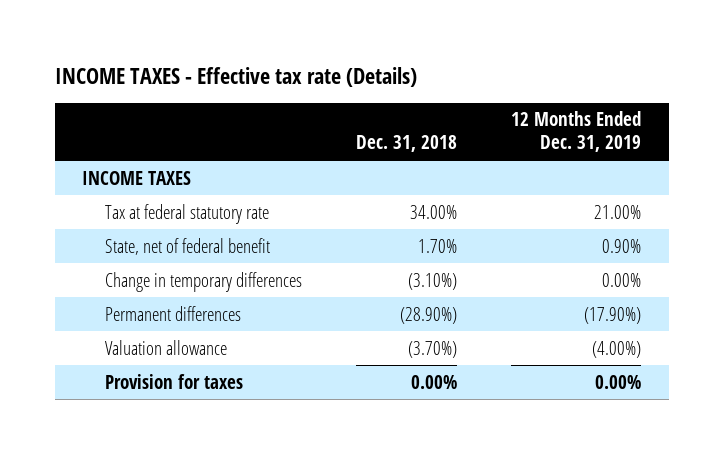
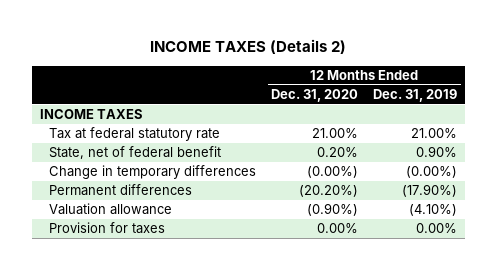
- INCOME TAXES - Effective tax rate (Details)
+ INCOME TAXES (Details 2)
- | Dec. 31, 2018 | 12 Months Ended Dec. 31, 2019
+ | 12 Months Ended Dec. 31, 2020 | 12 Months Ended Dec. 31, 2019
- Change in temporary differences | (3.10%) | 0.00%
+ Change in temporary differences | (0.00%) | (0.00%)
- Valuation allowance | (3.70%) | (4.00%)
+ Valuation allowance | (0.90%) | (4.10%)

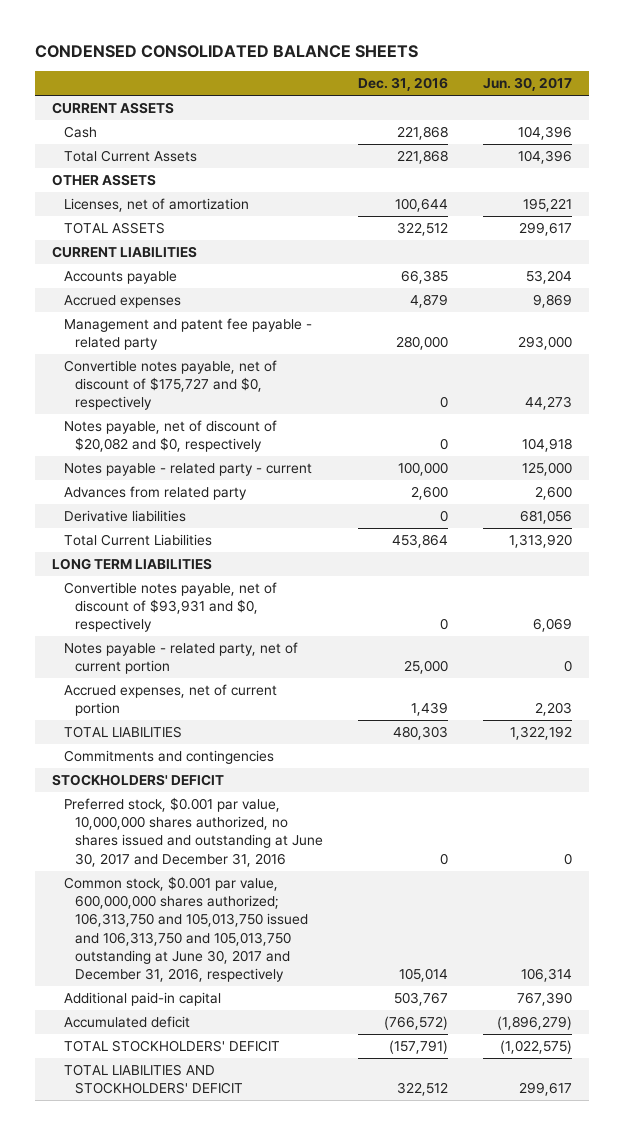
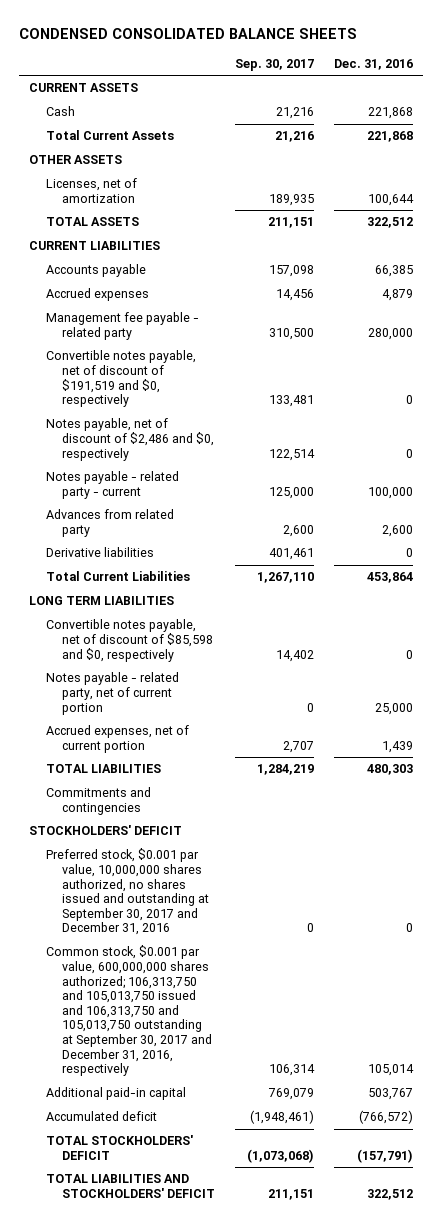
- | Dec. 31, 2016 | Jun. 30, 2017
+ | Sep. 30, 2017 | Dec. 31, 2016
- Management and patent fee payable - related party | 280,000 | 293,000
- Convertible notes payable, net of discount of $175,727 and $0, respectively | 0 | 44,273
- Notes payable, net of discount of $20,082 and $0, respectively | 0 | 104,918
+ Management fee payable - related party | 310,500 | 280,000
+ Convertible notes payable, net of discount of $191,519 and $0, respectively | 133,481 | 0
+ Notes payable, net of discount of $2,486 and $0, respectively | 122,514 | 0
- Convertible notes payable, net of discount of $93,931 and $0, respectively | 0 | 6,069
+ Convertible notes payable, net of discount of $85,598 and $0, respectively | 14,402 | 0
- Preferred stock, $0.001 par value, 10,000,000 shares authorized, no shares issued and outstanding at June 30, 2017 and December 31, 2016 | 0 | 0
- Common stock, $0.001 par value, 600,000,000 shares authorized; 106,313,750 and 105,013,750 issued and 106,313,750 and 105,013,750 outstanding at June 30, 2017 and December 31, 2016, respectively | 105,014 | 106,314
+ Preferred stock, $0.001 par value, 10,000,000 shares authorized, no shares issued and outstanding at September 30, 2017 and December 31, 2016 | 0 | 0
+ Common stock, $0.001 par value, 600,000,000 shares authorized; 106,313,750 and 105,013,750 issued and 106,313,750 and 105,013,750 outstanding at September 30, 2017 and December 31, 2016, respectively | 106,314 | 105,014

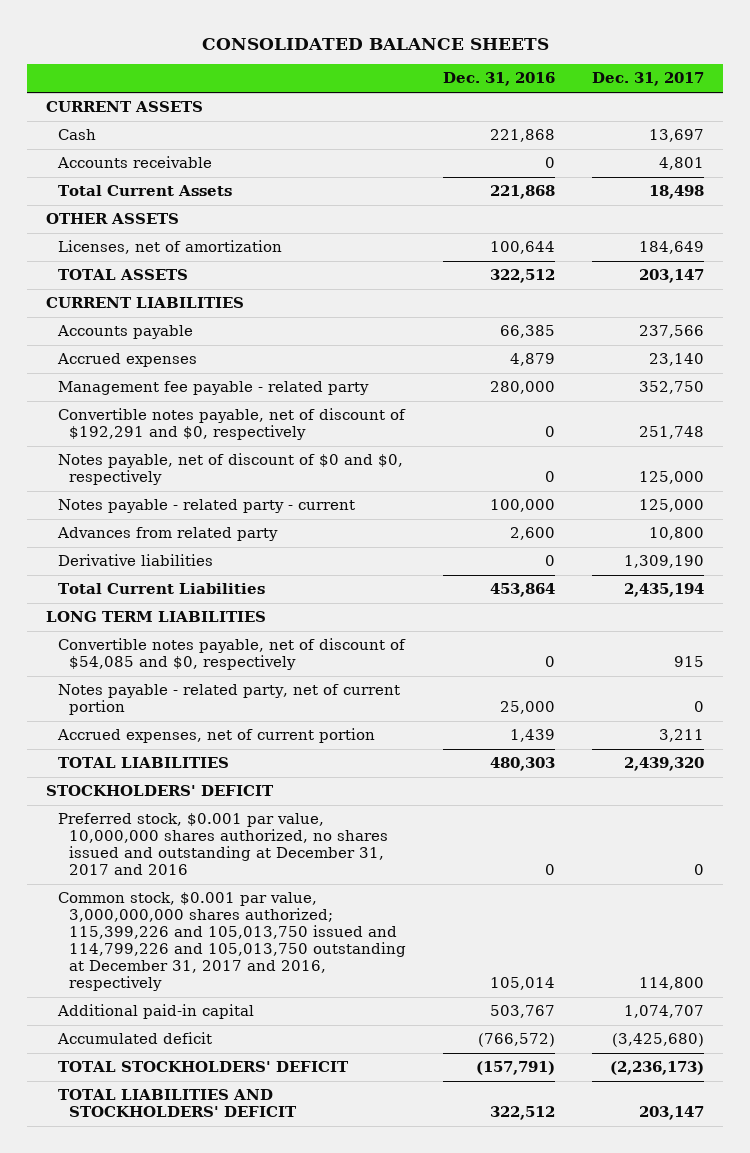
- CONDENSED CONSOLIDATED BALANCE SHEETS
+ CONSOLIDATED BALANCE SHEETS
- | Sep. 30, 2017 | Dec. 31, 2016
+ | Dec. 31, 2016 | Dec. 31, 2017
+ Accounts receivable | 0 | 4,801
- Convertible notes payable, net of discount of $191,519 and $0, respectively | 133,481 | 0
- Notes payable, net of discount of $2,486 and $0, respectively | 122,514 | 0
+ Convertible notes payable, net of discount of $192,291 and $0, respectively | 0 | 251,748
+ Notes payable, net of discount of $0 and $0, respectively | 0 | 125,000
- Convertible notes payable, net of discount of $85,598 and $0, respectively | 14,402 | 0
+ Convertible notes payable, net of discount of $54,085 and $0, respectively | 0 | 915
- Commitments and contingencies
- Preferred stock, $0.001 par value, 10,000,000 shares authorized, no shares issued and outstanding at September 30, 2017 and December 31, 2016 | 0 | 0
- Common stock, $0.001 par value, 600,000,000 shares authorized; 106,313,750 and 105,013,750 issued and 106,313,750 and 105,013,750 outstanding at September 30, 2017 and December 31, 2016, respectively | 106,314 | 105,014
+ Preferred stock, $0.001 par value, 10,000,000 shares authorized, no shares issued and outstanding at December 31, 2017 and 2016 | 0 | 0
+ Common stock, $0.001 par value, 3,000,000,000 shares authorized; 115,399,226 and 105,013,750 issued and 114,799,226 and 105,013,750 outstanding at December 31, 2017 and 2016, respectively | 105,014 | 114,800

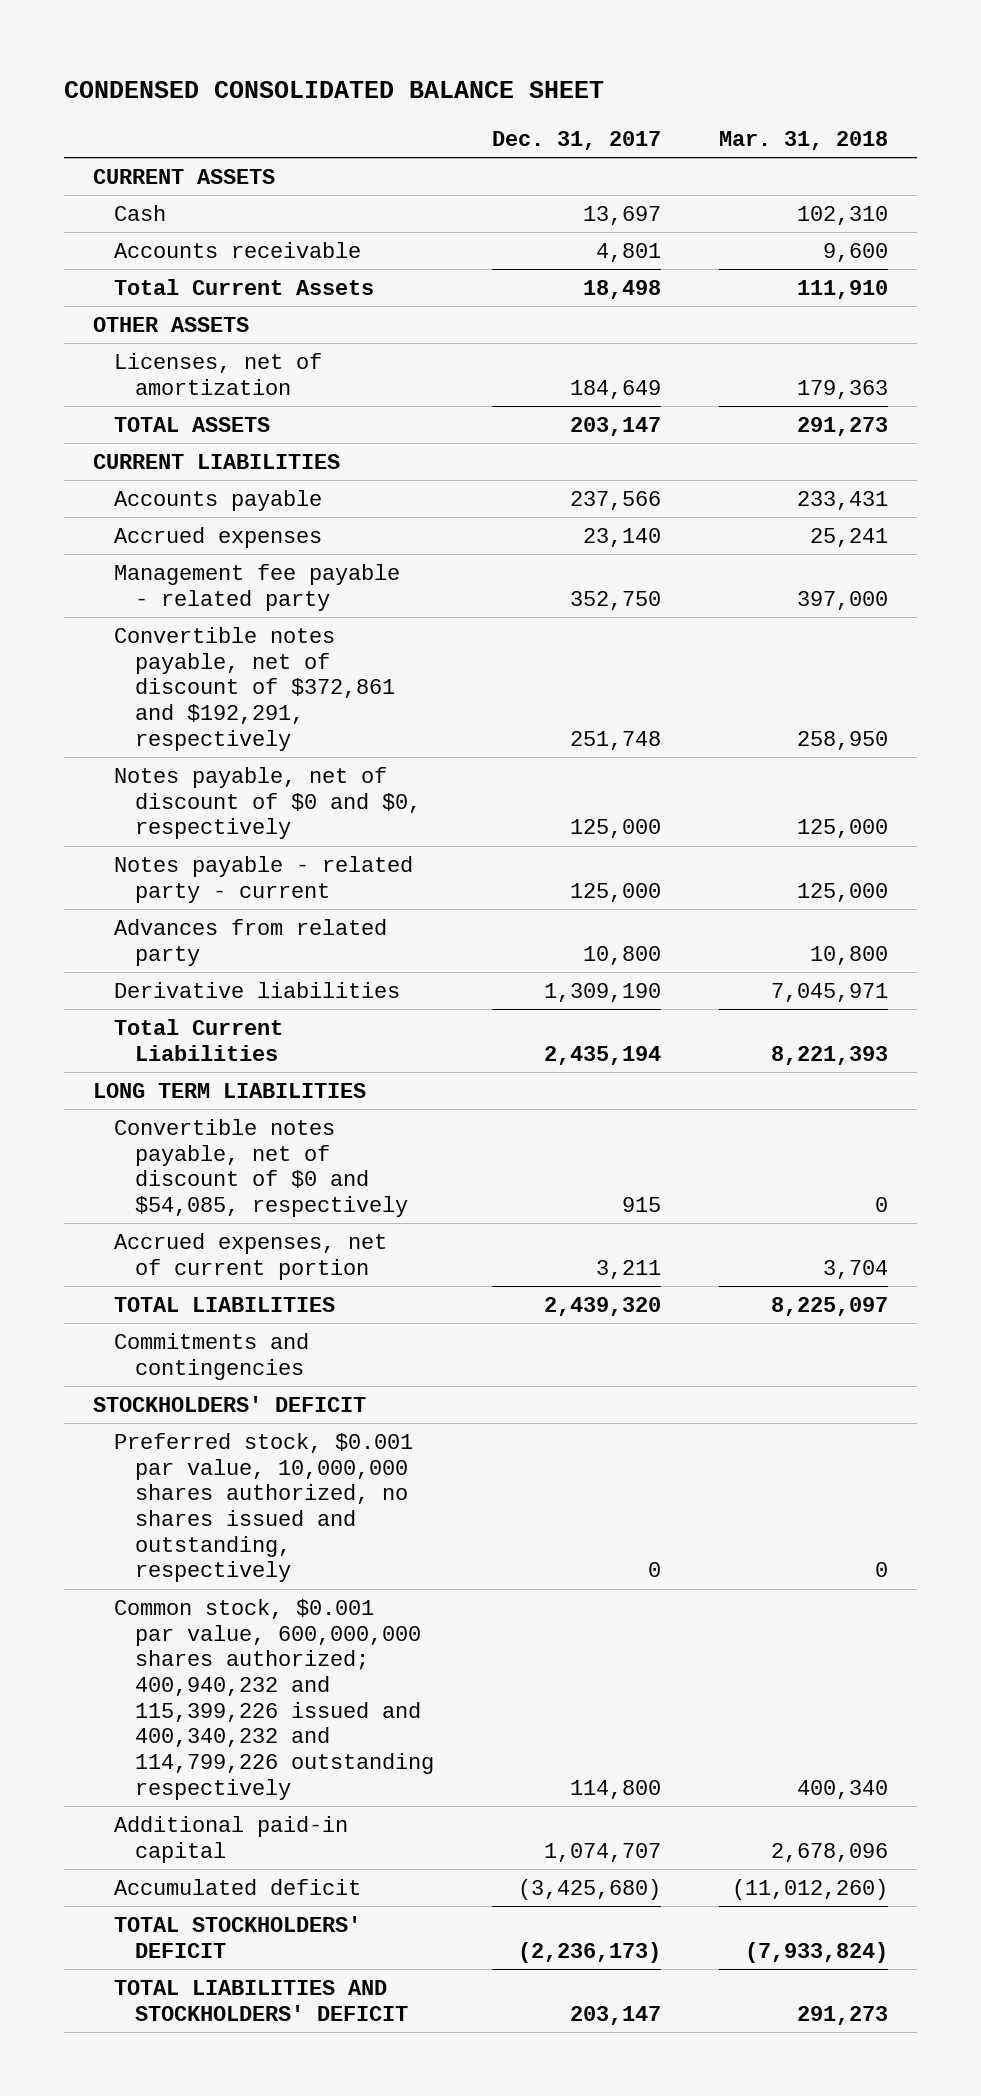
- CONSOLIDATED BALANCE SHEETS
+ CONDENSED CONSOLIDATED BALANCE SHEET
- | Dec. 31, 2016 | Dec. 31, 2017
+ | Dec. 31, 2017 | Mar. 31, 2018
- Convertible notes payable, net of discount of $192,291 and $0, respectively | 0 | 251,748
+ Convertible notes payable, net of discount of $372,861 and $192,291, respectively | 251,748 | 258,950
- Convertible notes payable, net of discount of $54,085 and $0, respectively | 0 | 915
- Notes payable - related party, net of current portion | 25,000 | 0
+ Convertible notes payable, net of discount of $0 and $54,085, respectively | 915 | 0
+ Commitments and contingencies
- Preferred stock, $0.001 par value, 10,000,000 shares authorized, no shares issued and outstanding at December 31, 2017 and 2016 | 0 | 0
- Common stock, $0.001 par value, 3,000,000,000 shares authorized; 115,399,226 and 105,013,750 issued and 114,799,226 and 105,013,750 outstanding at December 31, 2017 and 2016, respectively | 105,014 | 114,800
+ Preferred stock, $0.001 par value, 10,000,000 shares authorized, no shares issued and outstanding, respectively | 0 | 0
+ Common stock, $0.001 par value, 600,000,000 shares authorized; 400,940,232 and 115,399,226 issued and 400,340,232 and 114,799,226 outstanding respectively | 114,800 | 400,340

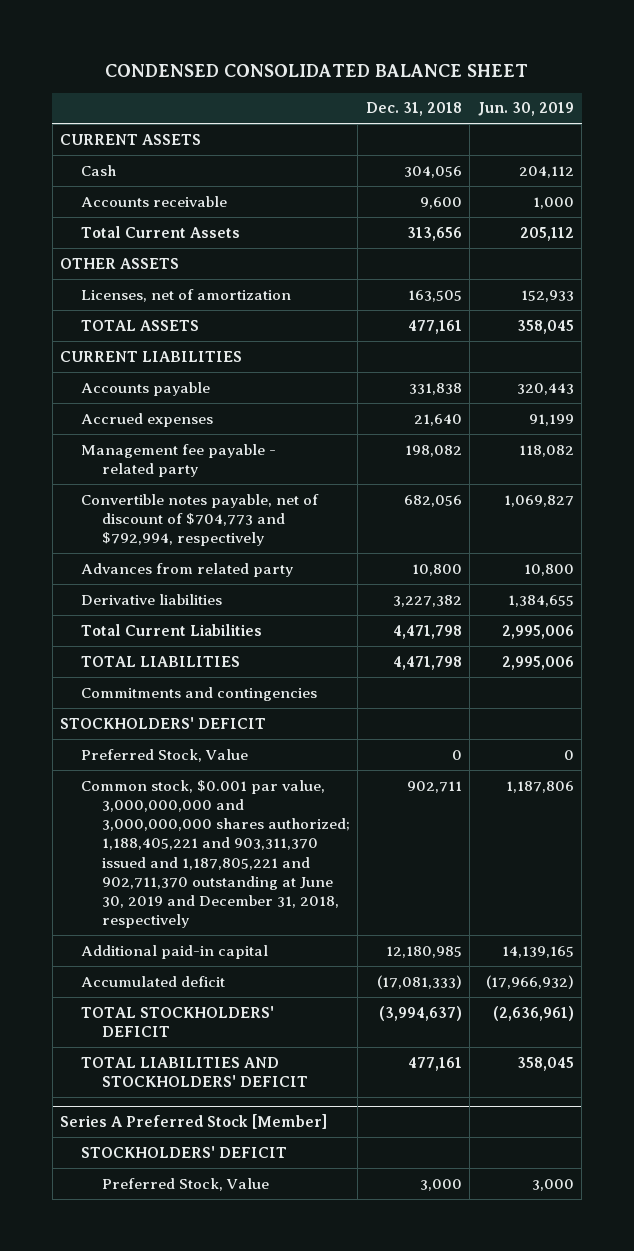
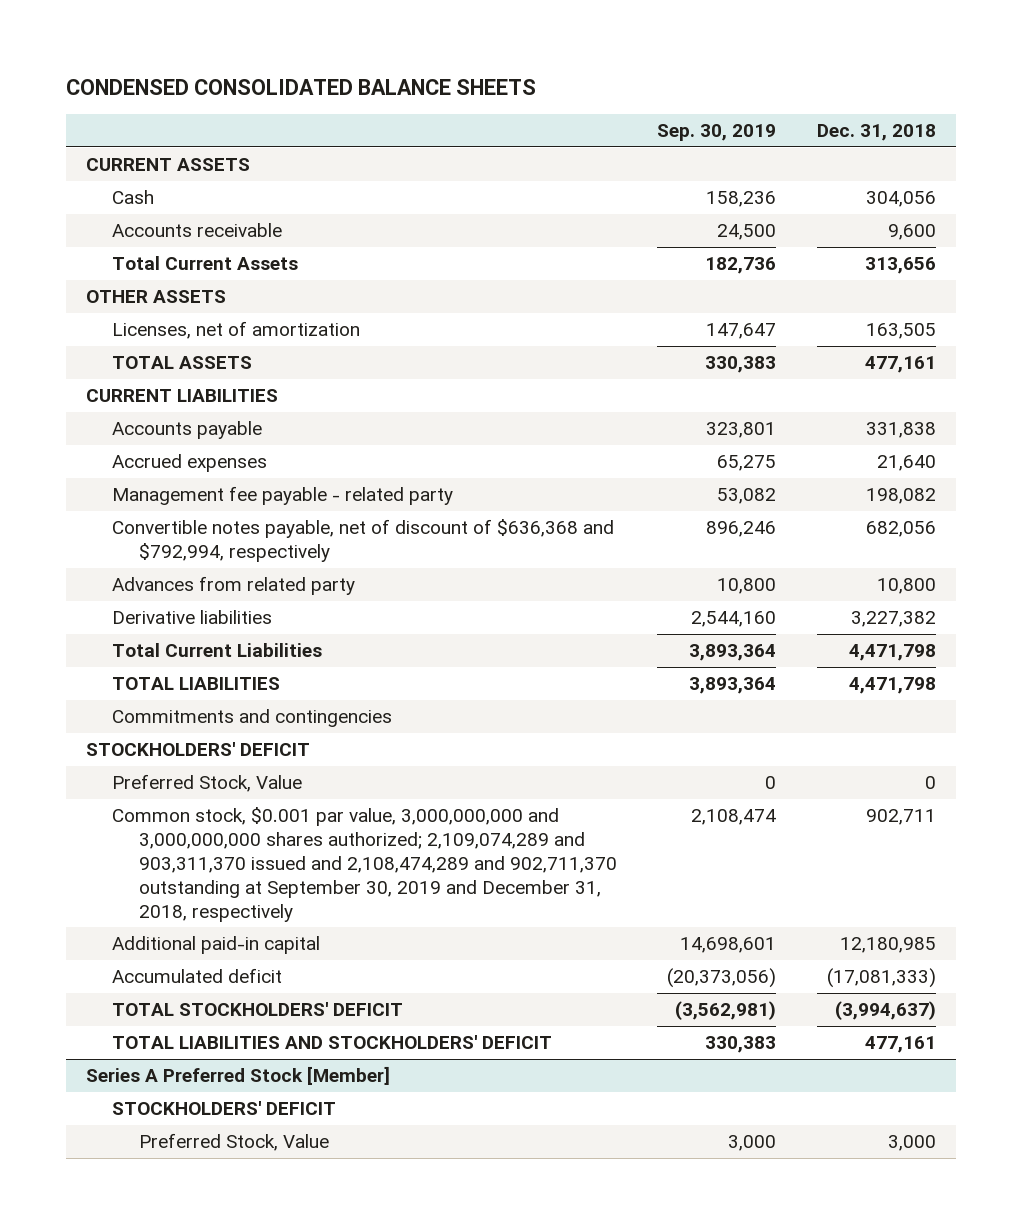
- CONDENSED CONSOLIDATED BALANCE SHEET
+ CONDENSED CONSOLIDATED BALANCE SHEETS
- | Dec. 31, 2018 | Jun. 30, 2019
+ | Sep. 30, 2019 | Dec. 31, 2018
- Convertible notes payable, net of discount of $704,773 and $792,994, respectively | 682,056 | 1,069,827
+ Convertible notes payable, net of discount of $636,368 and $792,994, respectively | 896,246 | 682,056
- Common stock, $0.001 par value, 3,000,000,000 and 3,000,000,000 shares authorized; 1,188,405,221 and 903,311,370 issued and 1,187,805,221 and 902,711,370 outstanding at June 30, 2019 and December 31, 2018, respectively | 902,711 | 1,187,806
+ Common stock, $0.001 par value, 3,000,000,000 and 3,000,000,000 shares authorized; 2,109,074,289 and 903,311,370 issued and 2,108,474,289 and 902,711,370 outstanding at September 30, 2019 and December 31, 2018, respectively | 2,108,474 | 902,711

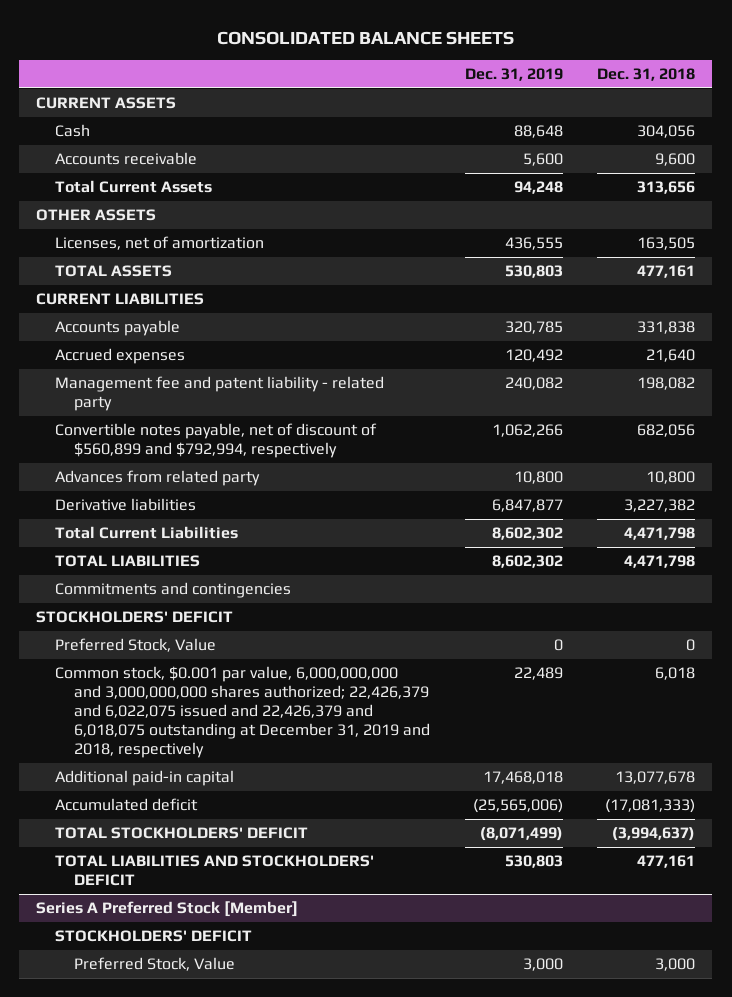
- CONDENSED CONSOLIDATED BALANCE SHEETS
+ CONSOLIDATED BALANCE SHEETS
- | Sep. 30, 2019 | Dec. 31, 2018
+ | Dec. 31, 2019 | Dec. 31, 2018
- Management fee payable - related party | 53,082 | 198,082
- Convertible notes payable, net of discount of $636,368 and $792,994, respectively | 896,246 | 682,056
+ Management fee and patent liability - related party | 240,082 | 198,082
+ Convertible notes payable, net of discount of $560,899 and $792,994, respectively | 1,062,266 | 682,056
- Common stock, $0.001 par value, 3,000,000,000 and 3,000,000,000 shares authorized; 2,109,074,289 and 903,311,370 issued and 2,108,474,289 and 902,711,370 outstanding at September 30, 2019 and December 31, 2018, respectively | 2,108,474 | 902,711
- Additional paid-in capital | 14,698,601 | 12,180,985
+ Common stock, $0.001 par value, 6,000,000,000 and 3,000,000,000 shares authorized; 22,426,379 and 6,022,075 issued and 22,426,379 and 6,018,075 outstanding at December 31, 2019 and 2018, respectively | 22,489 | 6,018
+ Additional paid-in capital | 17,468,018 | 13,077,678

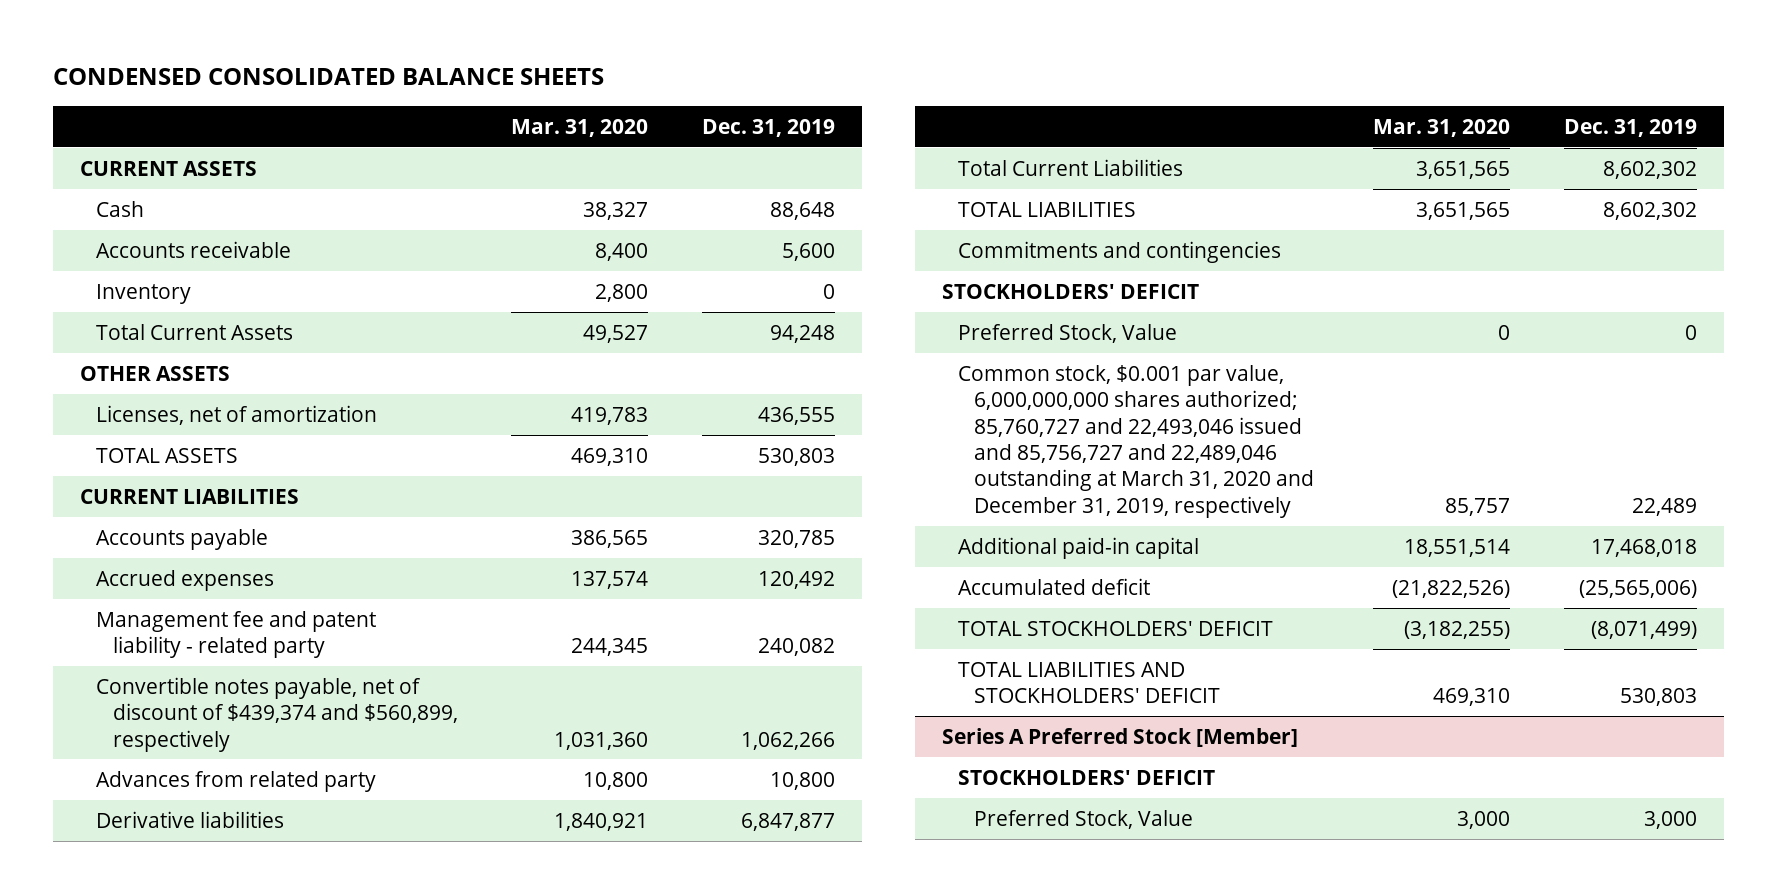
- CONSOLIDATED BALANCE SHEETS
+ CONDENSED CONSOLIDATED BALANCE SHEETS
- | Dec. 31, 2019 | Dec. 31, 2018
+ | Mar. 31, 2020 | Dec. 31, 2019
+ Inventory | 2,800 | 0
- Convertible notes payable, net of discount of $560,899 and $792,994, respectively | 1,062,266 | 682,056
+ Convertible notes payable, net of discount of $439,374 and $560,899, respectively | 1,031,360 | 1,062,266
- Common stock, $0.001 par value, 6,000,000,000 and 3,000,000,000 shares authorized; 22,426,379 and 6,022,075 issued and 22,426,379 and 6,018,075 outstanding at December 31, 2019 and 2018, respectively | 22,489 | 6,018
+ Common stock, $0.001 par value, 6,000,000,000 shares authorized; 85,760,727 and 22,493,046 issued and 85,756,727 and 22,489,046 outstanding at March 31, 2020 and December 31, 2019, respectively | 85,757 | 22,489

